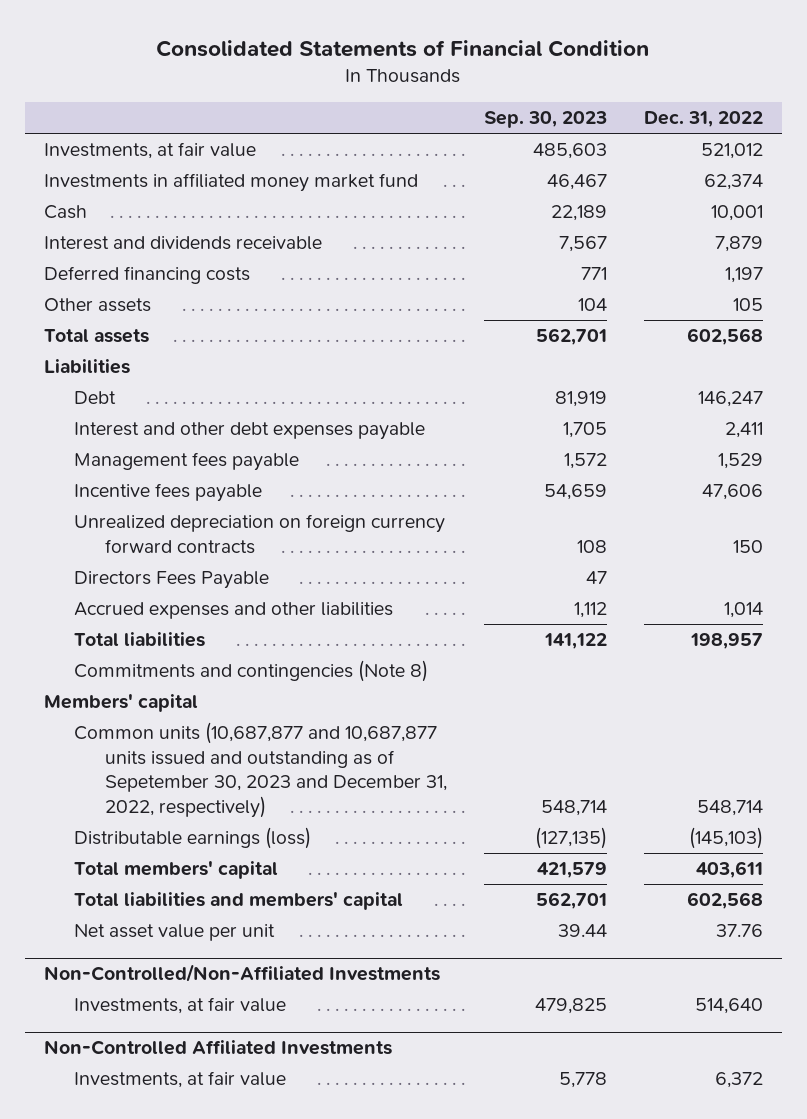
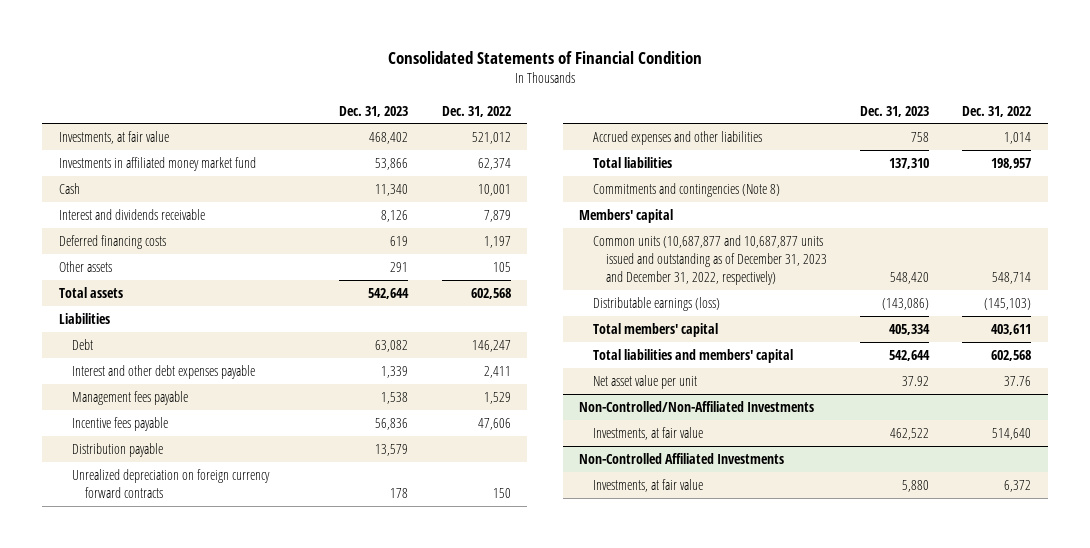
- | Sep. 30, 2023 | Dec. 31, 2022
+ | Dec. 31, 2023 | Dec. 31, 2022
+ Distribution payable | 13,579 |
- Directors Fees Payable | 47 |
- Common units (10,687,877 and 10,687,877 units issued and outstanding as of Sepetember 30, 2023 and December 31, 2022, respectively) | 548,714 | 548,714
+ Common units (10,687,877 and 10,687,877 units issued and outstanding as of December 31, 2023 and December 31, 2022, respectively) | 548,420 | 548,714

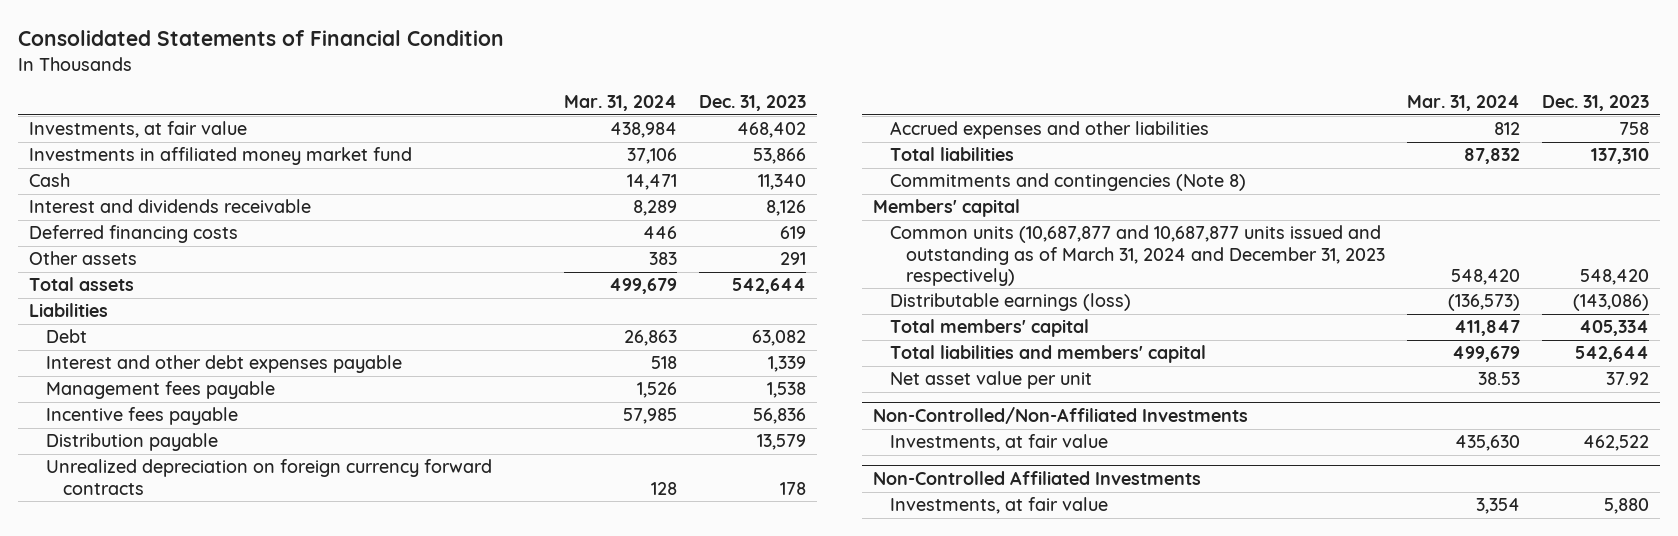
- | Dec. 31, 2023 | Dec. 31, 2022
+ | Mar. 31, 2024 | Dec. 31, 2023
- Common units (10,687,877 and 10,687,877 units issued and outstanding as of December 31, 2023 and December 31, 2022, respectively) | 548,420 | 548,714
+ Common units (10,687,877 and 10,687,877 units issued and outstanding as of March 31, 2024 and December 31, 2023 respectively) | 548,420 | 548,420

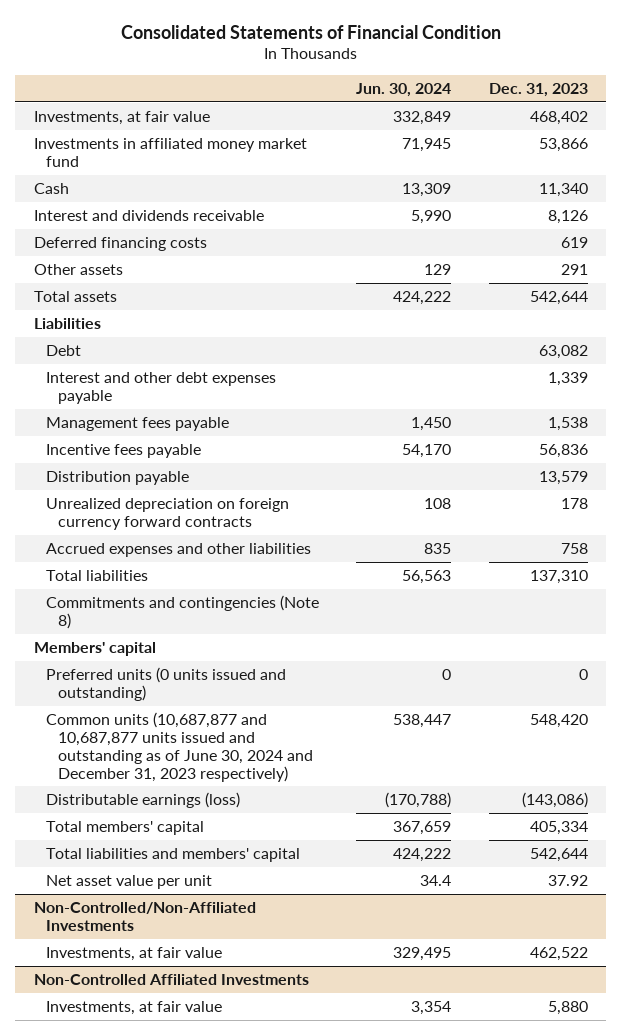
- | Mar. 31, 2024 | Dec. 31, 2023
+ | Jun. 30, 2024 | Dec. 31, 2023
- Common units (10,687,877 and 10,687,877 units issued and outstanding as of March 31, 2024 and December 31, 2023 respectively) | 548,420 | 548,420
+ Preferred units (0 units issued and outstanding) | 0 | 0
+ Common units (10,687,877 and 10,687,877 units issued and outstanding as of June 30, 2024 and December 31, 2023 respectively) | 538,447 | 548,420

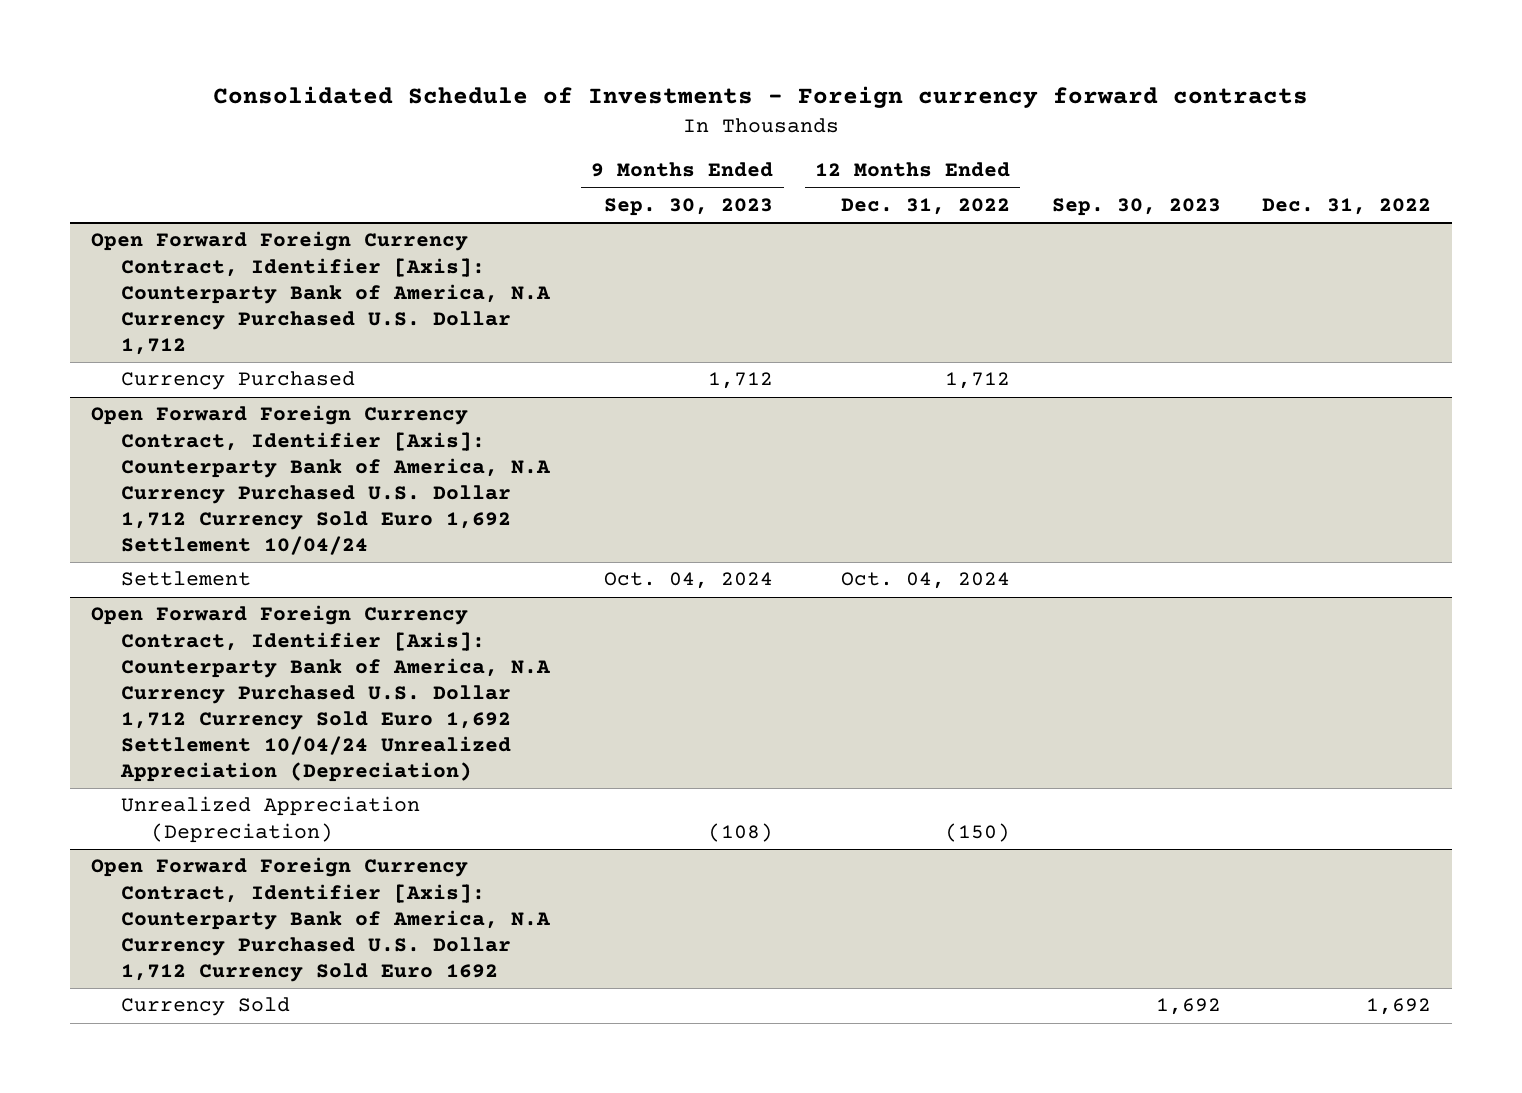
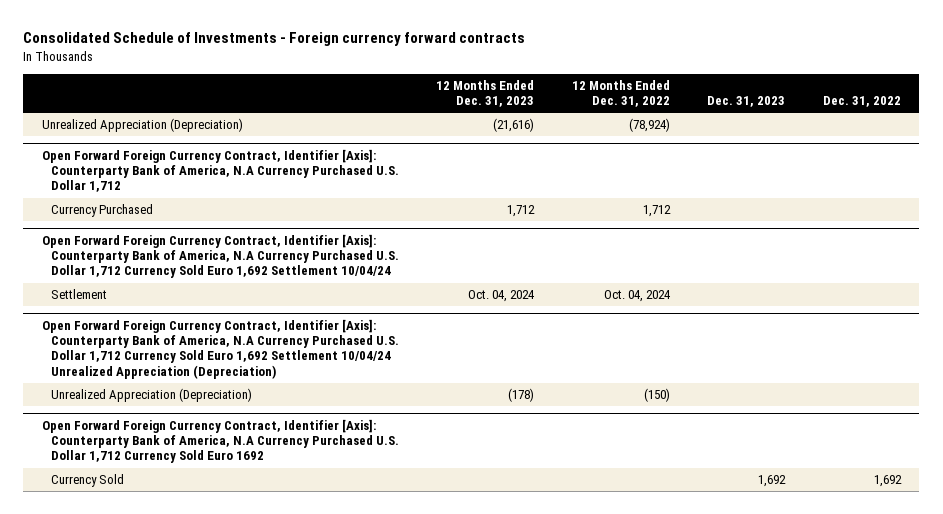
- | 9 Months Ended Sep. 30, 2023 | 12 Months Ended Dec. 31, 2022 | Sep. 30, 2023 | Dec. 31, 2022
+ | 12 Months Ended Dec. 31, 2023 | 12 Months Ended Dec. 31, 2022 | Dec. 31, 2023 | Dec. 31, 2022
+ Unrealized Appreciation (Depreciation) | (21,616) | (78,924) | |

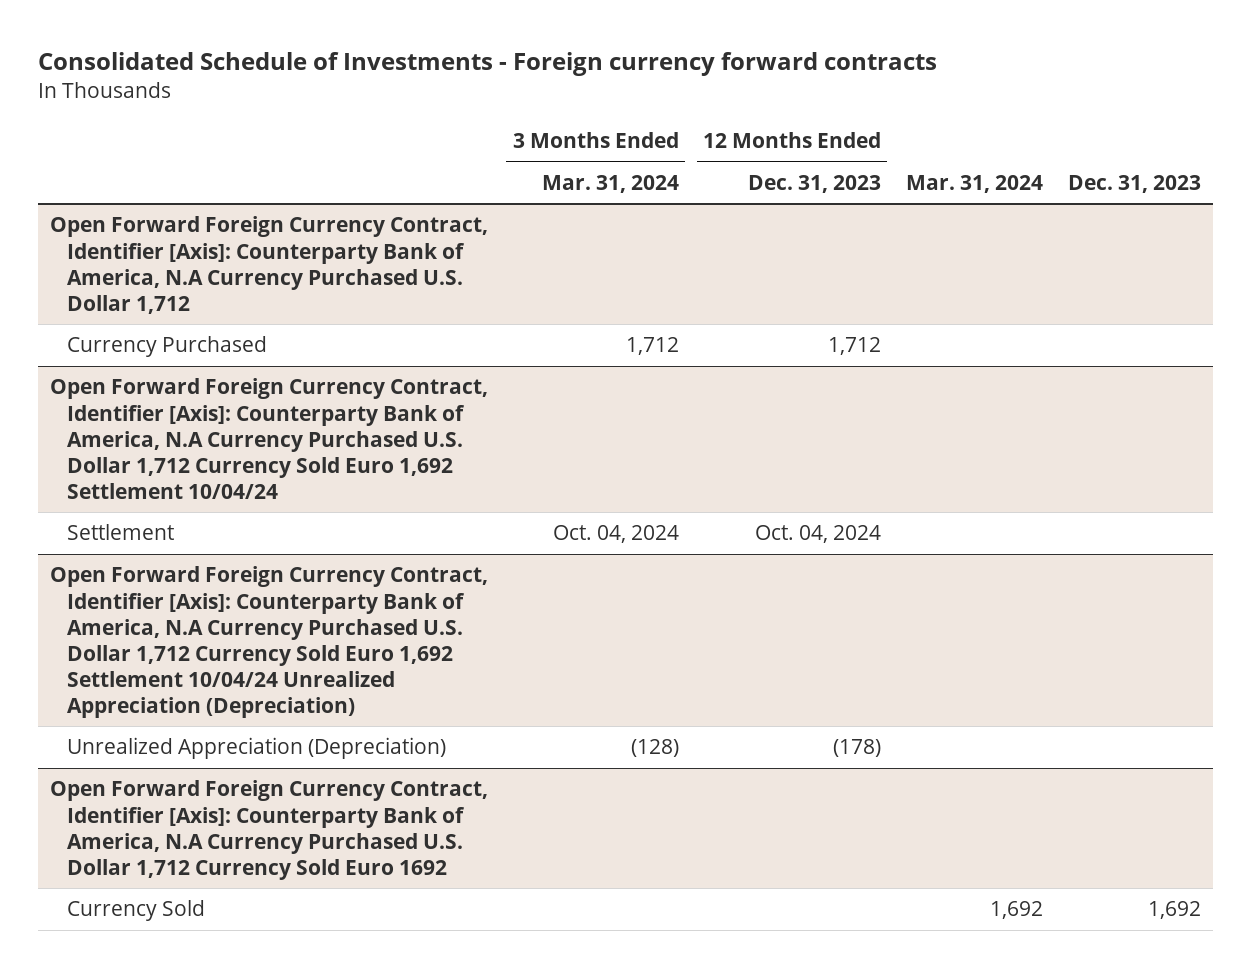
- | 12 Months Ended Dec. 31, 2023 | 12 Months Ended Dec. 31, 2022 | Dec. 31, 2023 | Dec. 31, 2022
+ | 3 Months Ended Mar. 31, 2024 | 12 Months Ended Dec. 31, 2023 | Mar. 31, 2024 | Dec. 31, 2023
- Unrealized Appreciation (Depreciation) | (21,616) | (78,924) | |

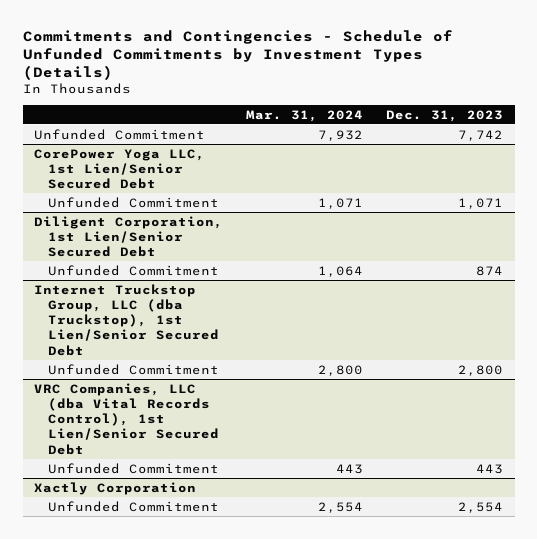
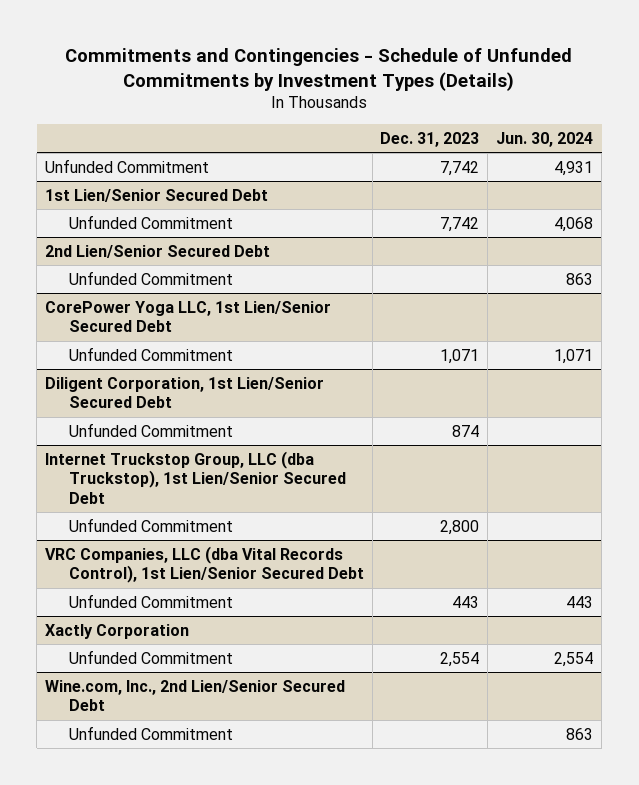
- | Mar. 31, 2024 | Dec. 31, 2023
+ | Dec. 31, 2023 | Jun. 30, 2024
+ 1st Lien/Senior Secured Debt
+ Unfunded Commitment | 7,742 | 4,068
+ 2nd Lien/Senior Secured Debt
+ Unfunded Commitment | | 863
+ Wine.com, Inc., 2nd Lien/Senior Secured Debt
+ Unfunded Commitment | | 863

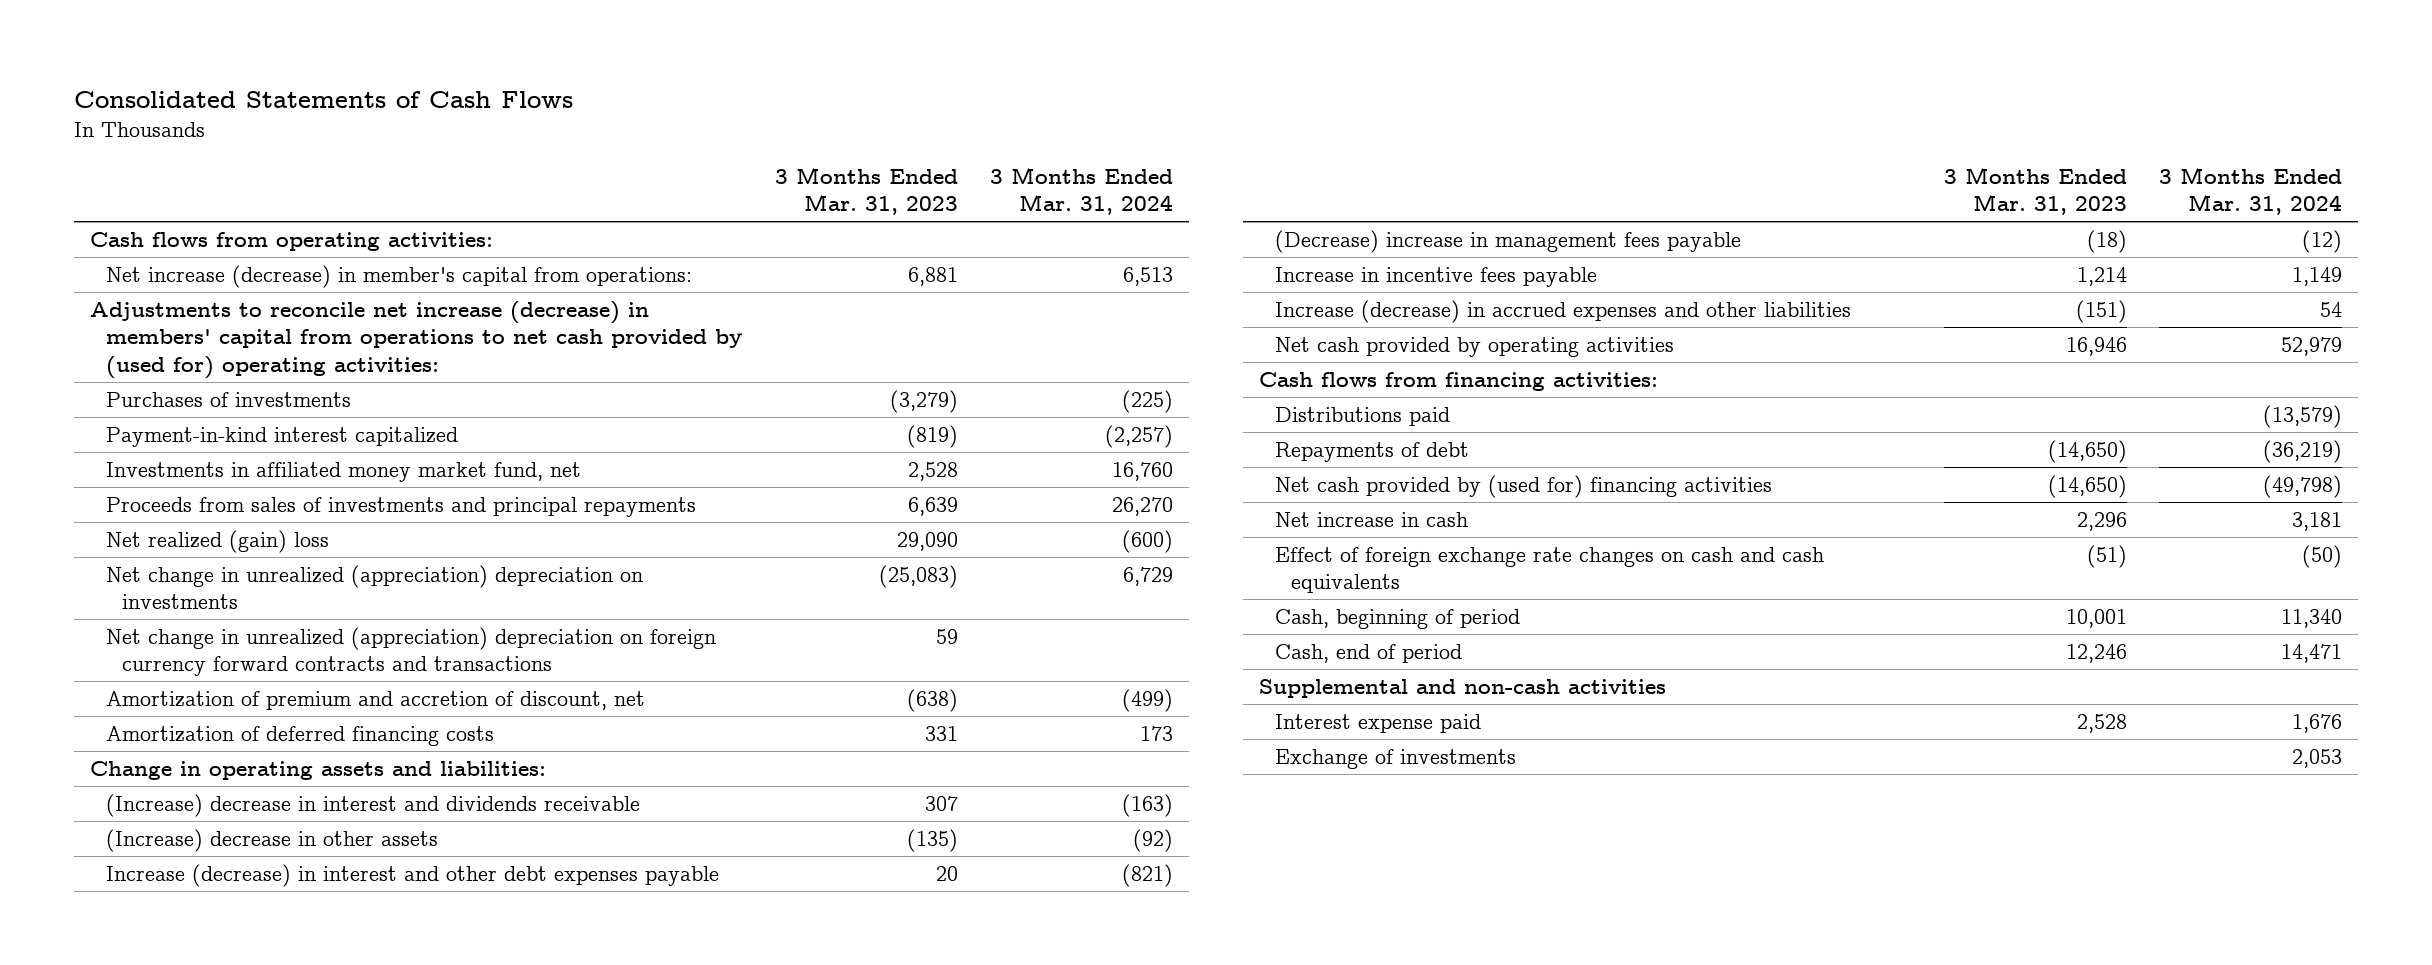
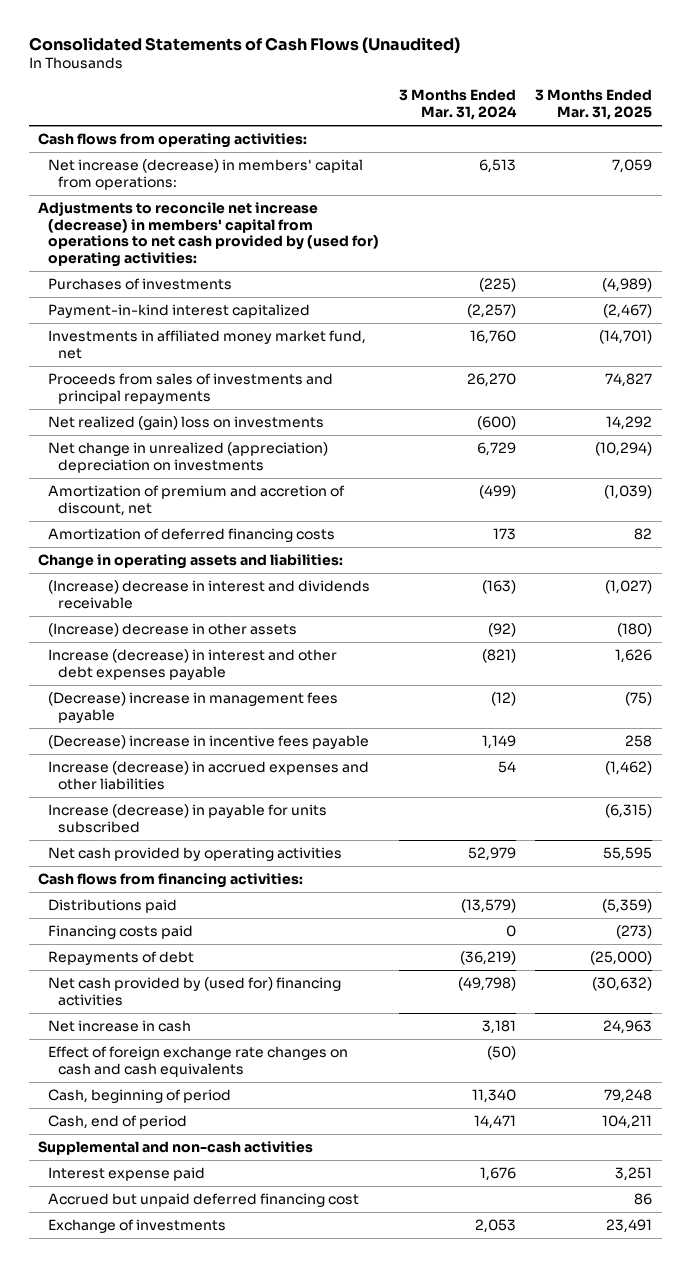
- Consolidated Statements of Cash Flows
+ Consolidated Statements of Cash Flows (Unaudited)
- | 3 Months Ended Mar. 31, 2023 | 3 Months Ended Mar. 31, 2024
+ | 3 Months Ended Mar. 31, 2024 | 3 Months Ended Mar. 31, 2025
- Net increase (decrease) in member's capital from operations: | 6,881 | 6,513
+ Net increase (decrease) in members' capital from operations: | 6,513 | 7,059
- Net realized (gain) loss | 29,090 | (600)
+ Net realized (gain) loss on investments | (600) | 14,292
- Net change in unrealized (appreciation) depreciation on foreign currency forward contracts and transactions | 59 |
- Increase in incentive fees payable | 1,214 | 1,149
+ (Decrease) increase in incentive fees payable | 1,149 | 258
+ Increase (decrease) in payable for units subscribed | | (6,315)
+ Financing costs paid | 0 | (273)
+ Accrued but unpaid deferred financing cost | | 86

